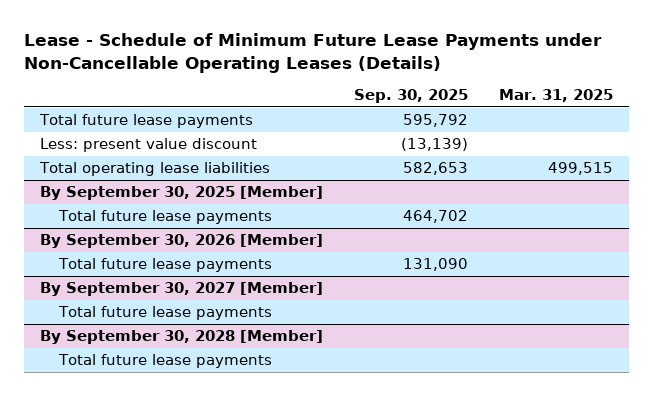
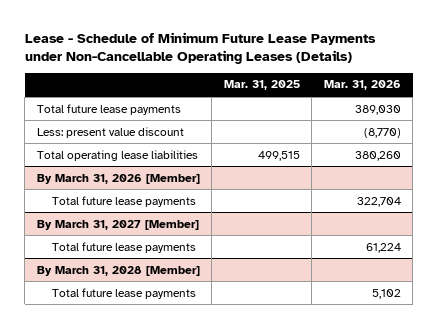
- | Sep. 30, 2025 | Mar. 31, 2025
+ | Mar. 31, 2025 | Mar. 31, 2026
- By September 30, 2025 [Member]
+ By March 31, 2026 [Member]
- By September 30, 2026 [Member]
+ By March 31, 2027 [Member]
- By September 30, 2027 [Member]
+ By March 31, 2028 [Member]
- By September 30, 2028 [Member]
- Total future lease payments

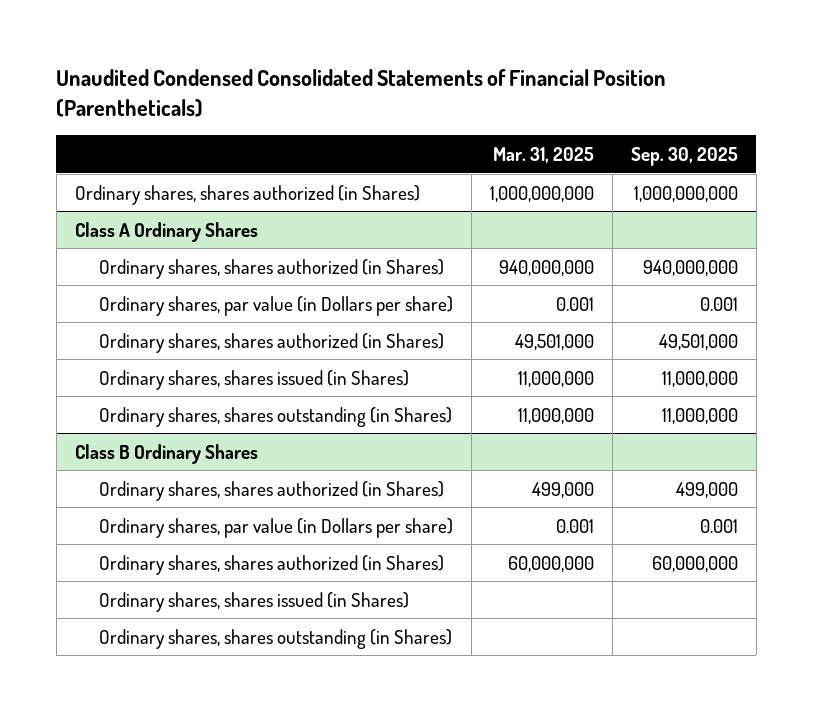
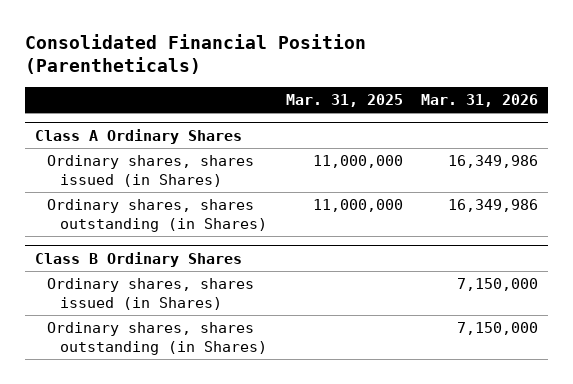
- Unaudited Condensed Consolidated Statements of Financial Position (Parentheticals)
+ Consolidated Financial Position (Parentheticals)
- | Mar. 31, 2025 | Sep. 30, 2025
+ | Mar. 31, 2025 | Mar. 31, 2026
- Ordinary shares, shares authorized (in Shares) | 1,000,000,000 | 1,000,000,000
@ Class A Ordinary Shares
- Ordinary shares, shares authorized (in Shares) | 940,000,000 | 940,000,000
- Ordinary shares, par value (in Dollars per share) | 0.001 | 0.001
- Ordinary shares, shares authorized (in Shares) | 49,501,000 | 49,501,000
@ Class B Ordinary Shares
- Ordinary shares, shares authorized (in Shares) | 499,000 | 499,000
- Ordinary shares, par value (in Dollars per share) | 0.001 | 0.001
- Ordinary shares, shares authorized (in Shares) | 60,000,000 | 60,000,000

